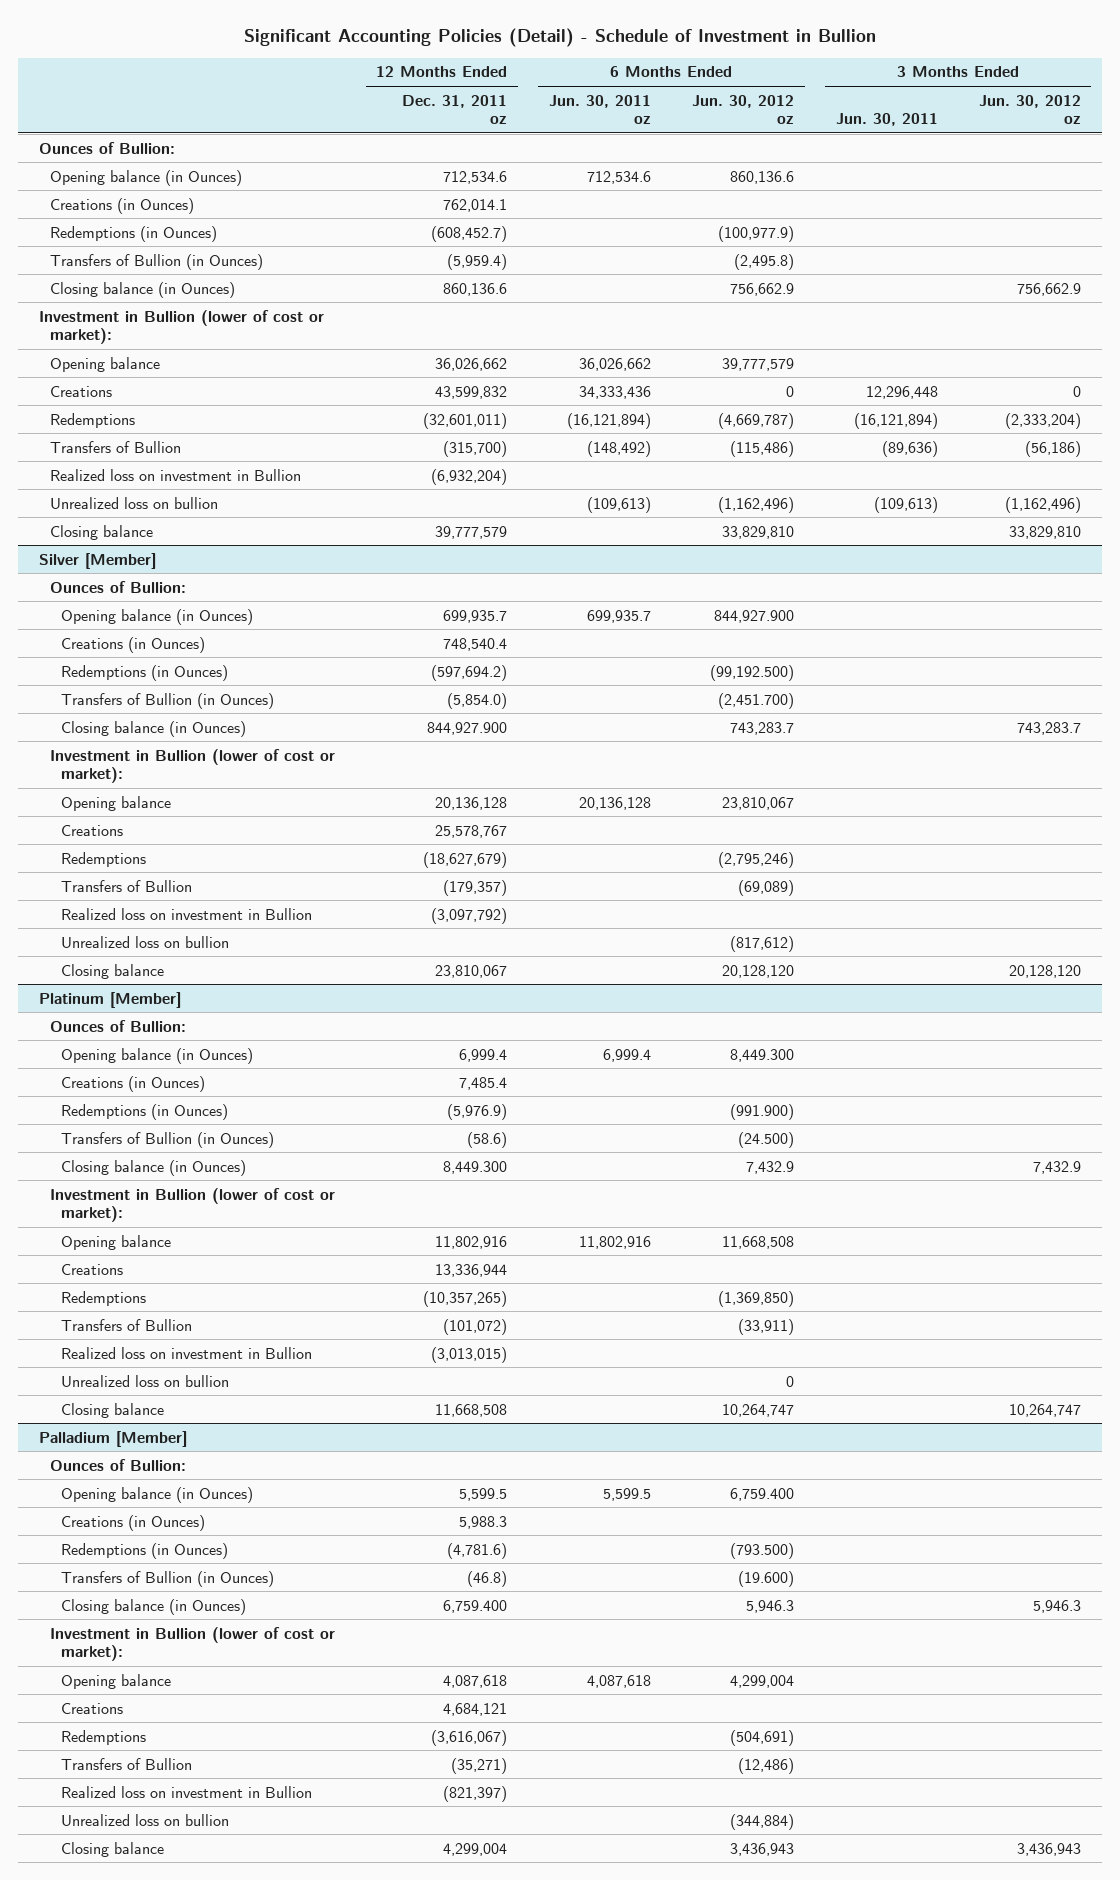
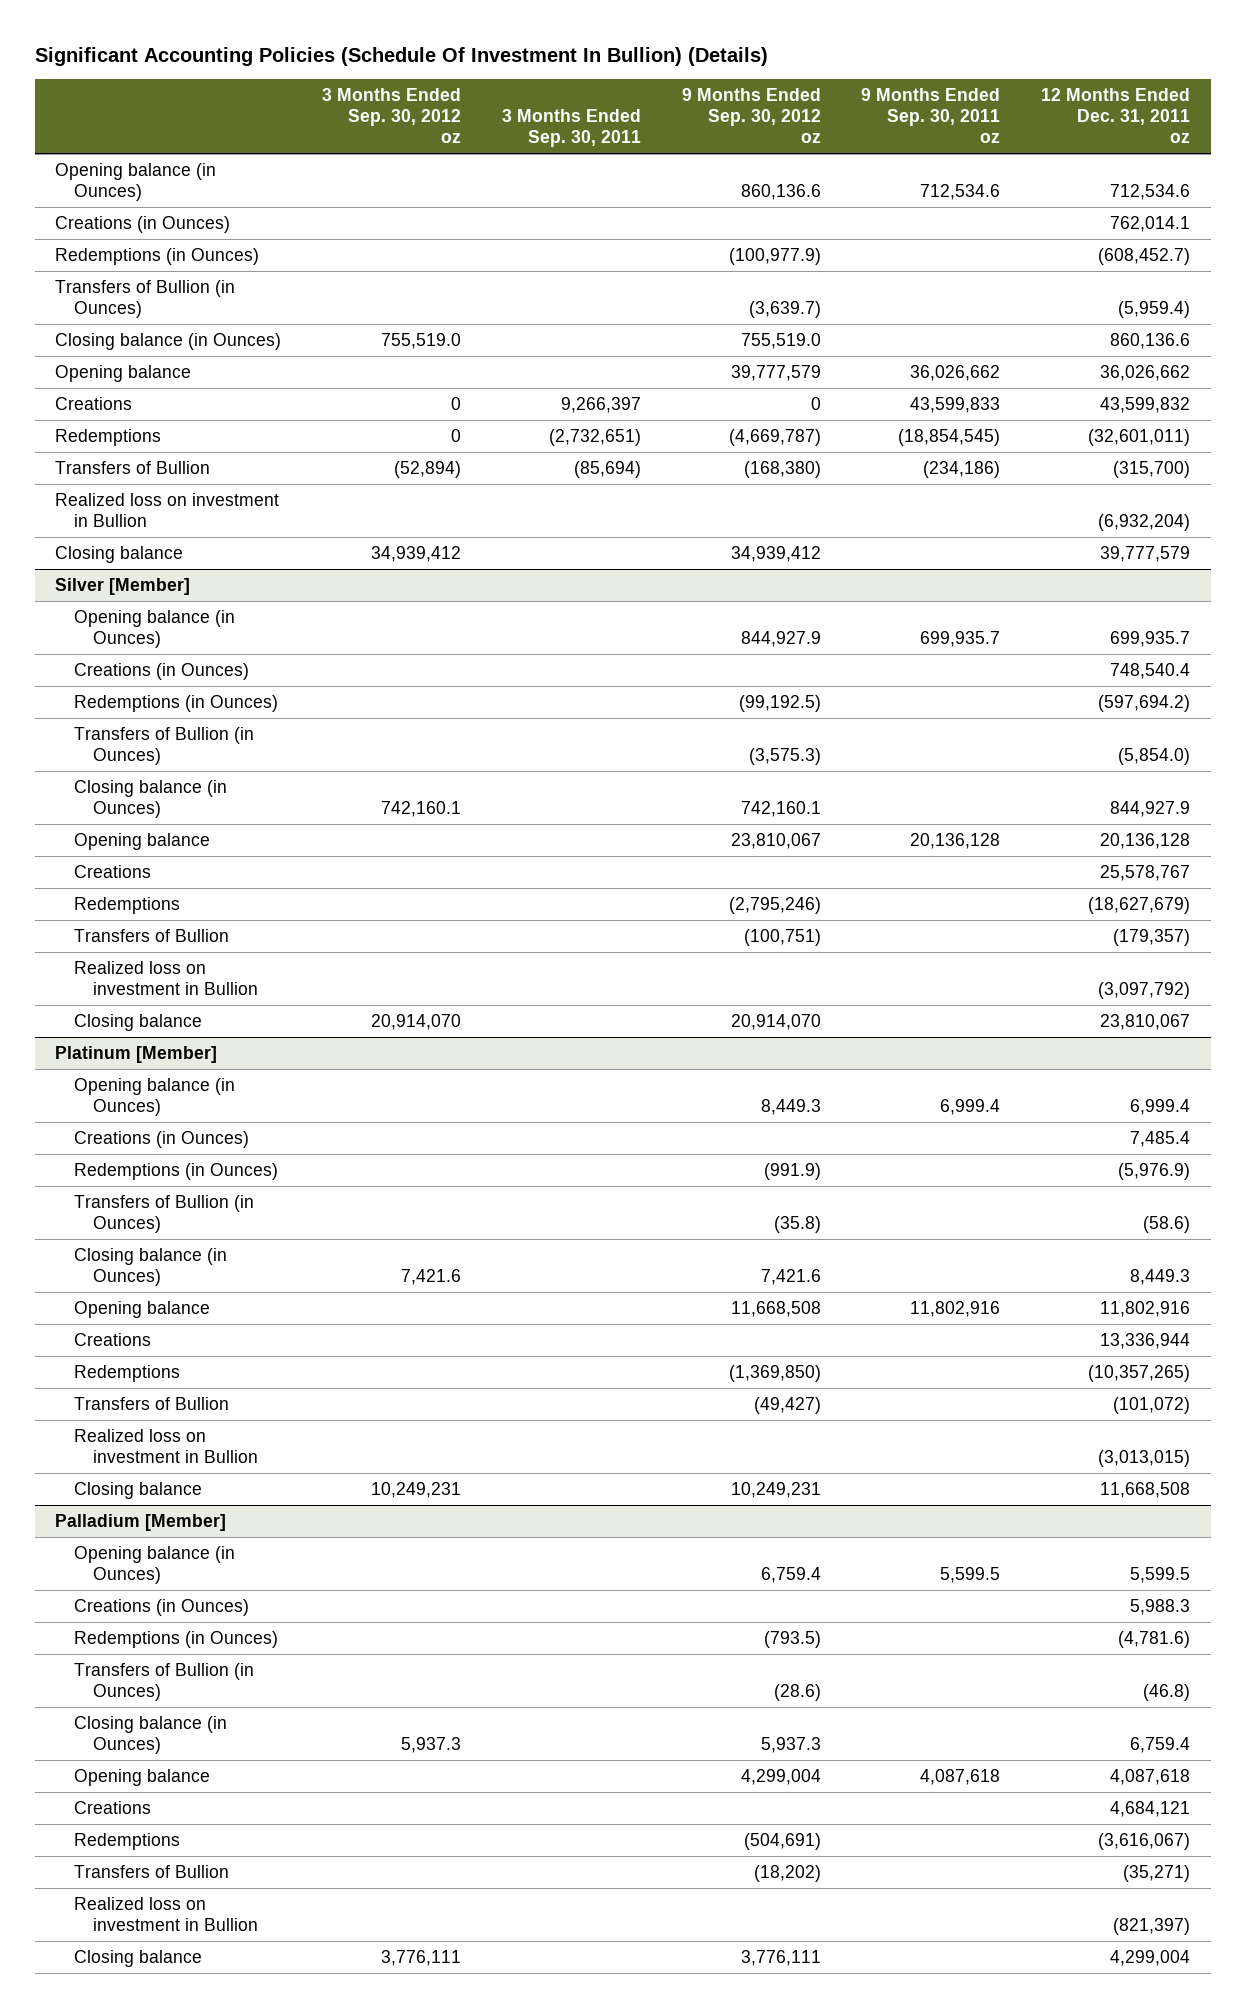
- Significant Accounting Policies (Detail) - Schedule of Investment in Bullion
+ Significant Accounting Policies (Schedule Of Investment In Bullion) (Details)
- | 12 Months Ended Dec. 31, 2011 oz | 6 Months Ended Jun. 30, 2011 oz | 6 Months Ended Jun. 30, 2012 oz | 3 Months Ended Jun. 30, 2011 | 3 Months Ended Jun. 30, 2012 oz
+ | 3 Months Ended Sep. 30, 2012 oz | 3 Months Ended Sep. 30, 2011 | 9 Months Ended Sep. 30, 2012 oz | 9 Months Ended Sep. 30, 2011 oz | 12 Months Ended Dec. 31, 2011 oz
- Ounces of Bullion:
- Investment in Bullion (lower of cost or market):
- Unrealized loss on bullion | | (109,613) | (1,162,496) | (109,613) | (1,162,496)
@ Silver [Member]
- Ounces of Bullion:
- Closing balance (in Ounces) | 844,927.900 | | 743,283.7 | | 743,283.7
- Investment in Bullion (lower of cost or market):
+ Closing balance (in Ounces) | 742,160.1 | | 742,160.1 | | 844,927.9
- Unrealized loss on bullion | | | (817,612) | |
@ Platinum [Member]
- Ounces of Bullion:
- Closing balance (in Ounces) | 8,449.300 | | 7,432.9 | | 7,432.9
- Investment in Bullion (lower of cost or market):
+ Closing balance (in Ounces) | 7,421.6 | | 7,421.6 | | 8,449.3
- Unrealized loss on bullion | | | 0 | |
@ Palladium [Member]
- Ounces of Bullion:
- Closing balance (in Ounces) | 6,759.400 | | 5,946.3 | | 5,946.3
- Investment in Bullion (lower of cost or market):
+ Closing balance (in Ounces) | 5,937.3 | | 5,937.3 | | 6,759.4
- Unrealized loss on bullion | | | (344,884) | |

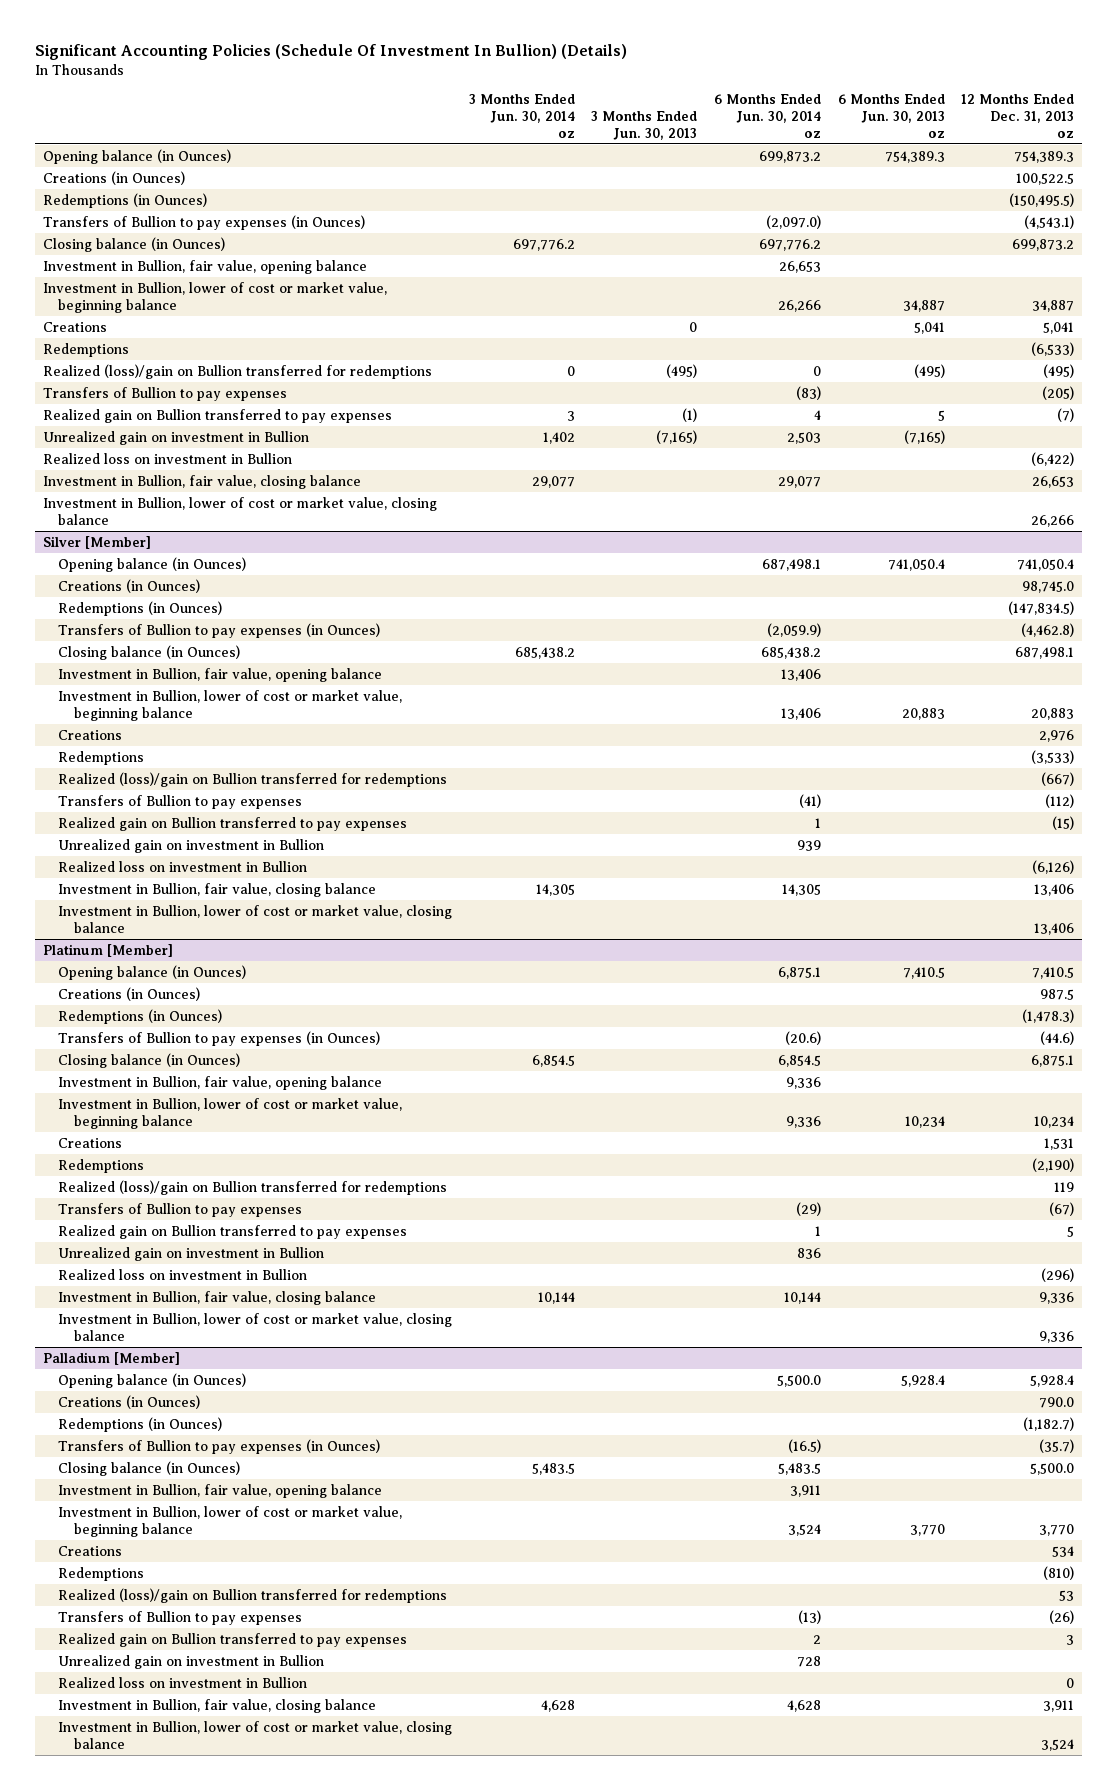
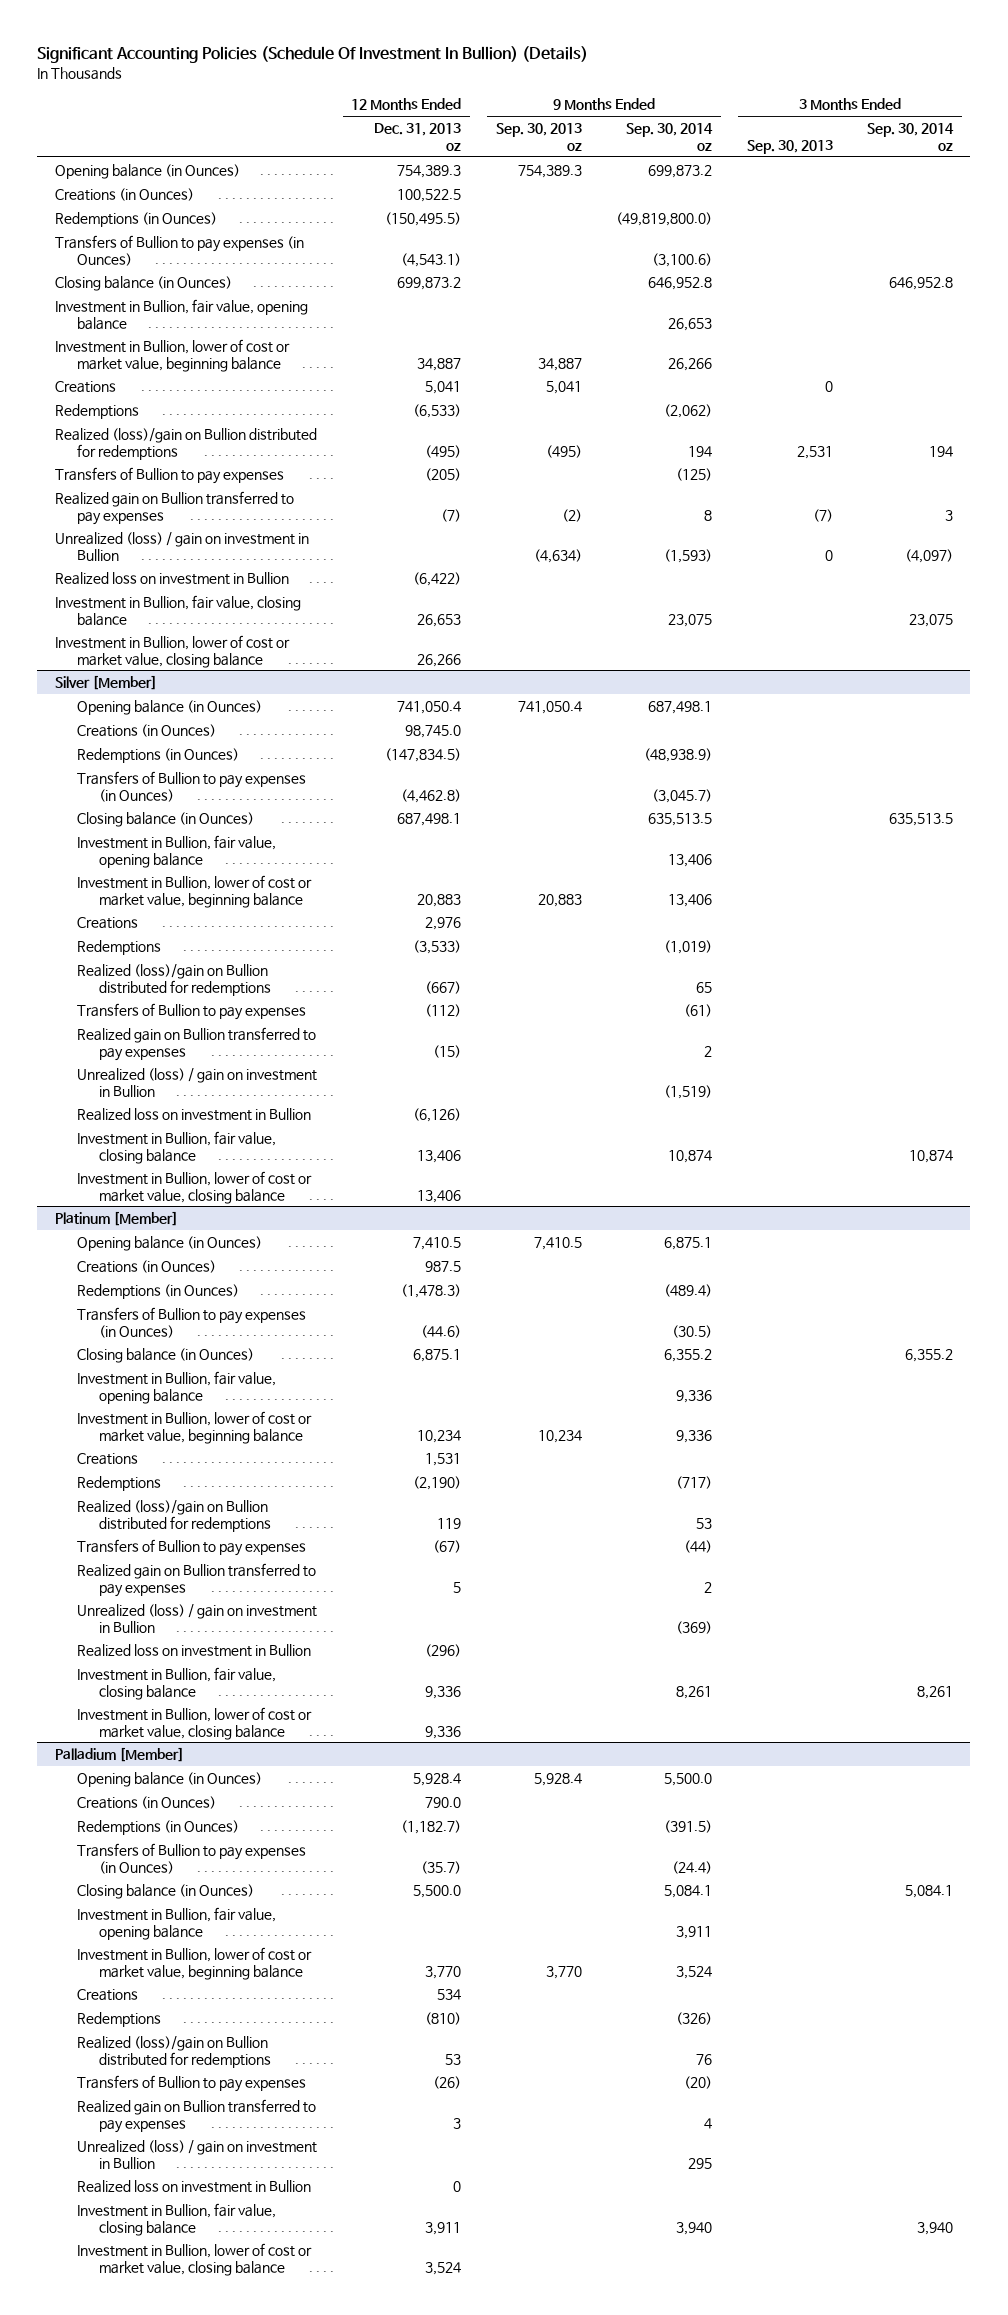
- | 3 Months Ended Jun. 30, 2014 oz | 3 Months Ended Jun. 30, 2013 | 6 Months Ended Jun. 30, 2014 oz | 6 Months Ended Jun. 30, 2013 oz | 12 Months Ended Dec. 31, 2013 oz
+ | 12 Months Ended Dec. 31, 2013 oz | 9 Months Ended Sep. 30, 2013 oz | 9 Months Ended Sep. 30, 2014 oz | 3 Months Ended Sep. 30, 2013 | 3 Months Ended Sep. 30, 2014 oz
- Realized (loss)/gain on Bullion transferred for redemptions | 0 | (495) | 0 | (495) | (495)
+ Realized (loss)/gain on Bullion distributed for redemptions | (495) | (495) | 194 | 2,531 | 194
- Unrealized gain on investment in Bullion | 1,402 | (7,165) | 2,503 | (7,165) |
+ Unrealized (loss) / gain on investment in Bullion | | (4,634) | (1,593) | 0 | (4,097)
@ Silver [Member]
- Realized (loss)/gain on Bullion transferred for redemptions | | | | | (667)
+ Realized (loss)/gain on Bullion distributed for redemptions | (667) | | 65 | |
- Unrealized gain on investment in Bullion | | | 939 | |
+ Unrealized (loss) / gain on investment in Bullion | | | (1,519) | |
@ Platinum [Member]
- Realized (loss)/gain on Bullion transferred for redemptions | | | | | 119
+ Realized (loss)/gain on Bullion distributed for redemptions | 119 | | 53 | |
- Unrealized gain on investment in Bullion | | | 836 | |
+ Unrealized (loss) / gain on investment in Bullion | | | (369) | |
@ Palladium [Member]
- Realized (loss)/gain on Bullion transferred for redemptions | | | | | 53
+ Realized (loss)/gain on Bullion distributed for redemptions | 53 | | 76 | |
- Unrealized gain on investment in Bullion | | | 728 | |
+ Unrealized (loss) / gain on investment in Bullion | | | 295 | |

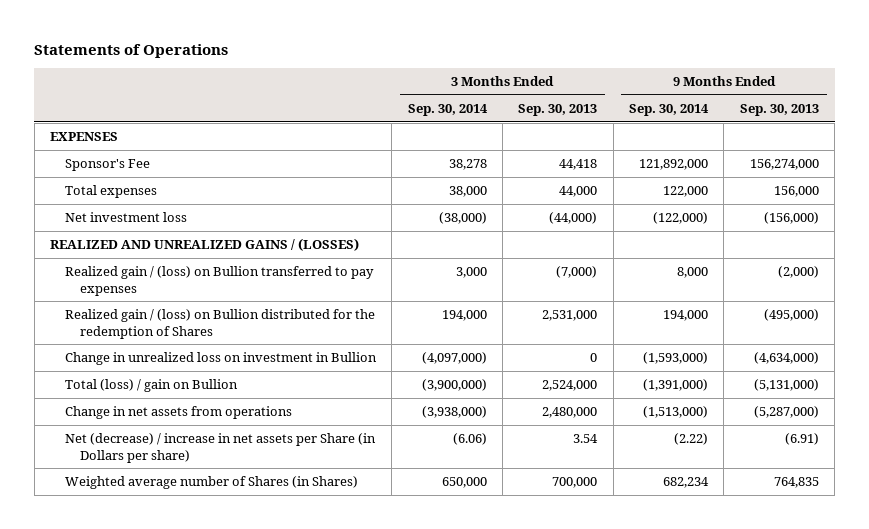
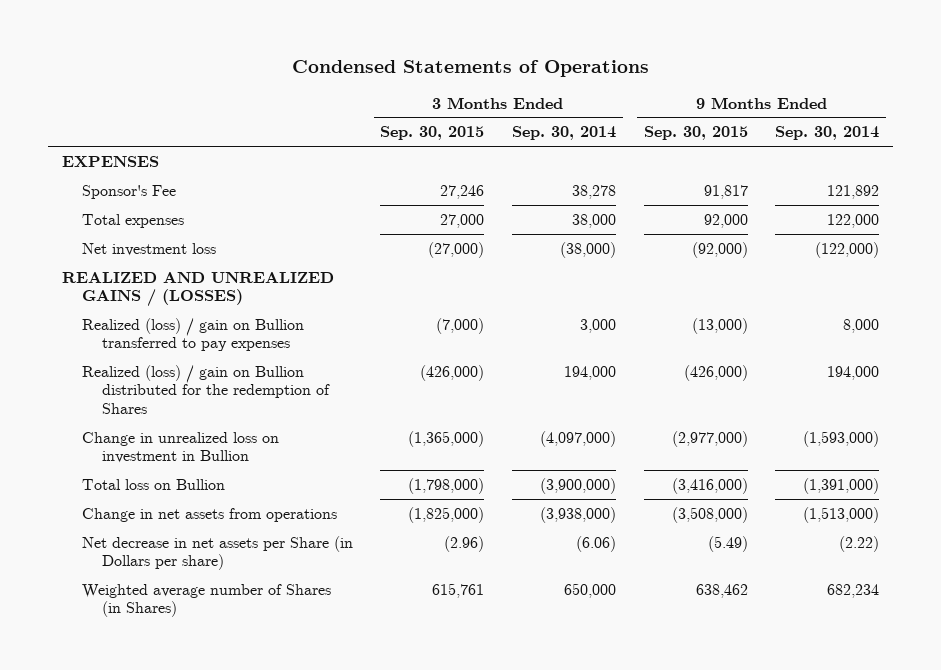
- Statements of Operations
+ Condensed Statements of Operations
- | 3 Months Ended Sep. 30, 2014 | 3 Months Ended Sep. 30, 2013 | 9 Months Ended Sep. 30, 2014 | 9 Months Ended Sep. 30, 2013
+ | 3 Months Ended Sep. 30, 2015 | 3 Months Ended Sep. 30, 2014 | 9 Months Ended Sep. 30, 2015 | 9 Months Ended Sep. 30, 2014
- Sponsor's Fee | 38,278 | 44,418 | 121,892,000 | 156,274,000
+ Sponsor's Fee | 27,246 | 38,278 | 91,817 | 121,892
- Realized gain / (loss) on Bullion transferred to pay expenses | 3,000 | (7,000) | 8,000 | (2,000)
- Realized gain / (loss) on Bullion distributed for the redemption of Shares | 194,000 | 2,531,000 | 194,000 | (495,000)
+ Realized (loss) / gain on Bullion transferred to pay expenses | (7,000) | 3,000 | (13,000) | 8,000
+ Realized (loss) / gain on Bullion distributed for the redemption of Shares | (426,000) | 194,000 | (426,000) | 194,000
- Total (loss) / gain on Bullion | (3,900,000) | 2,524,000 | (1,391,000) | (5,131,000)
+ Total loss on Bullion | (1,798,000) | (3,900,000) | (3,416,000) | (1,391,000)
- Net (decrease) / increase in net assets per Share (in Dollars per share) | (6.06) | 3.54 | (2.22) | (6.91)
+ Net decrease in net assets per Share (in Dollars per share) | (2.96) | (6.06) | (5.49) | (2.22)

